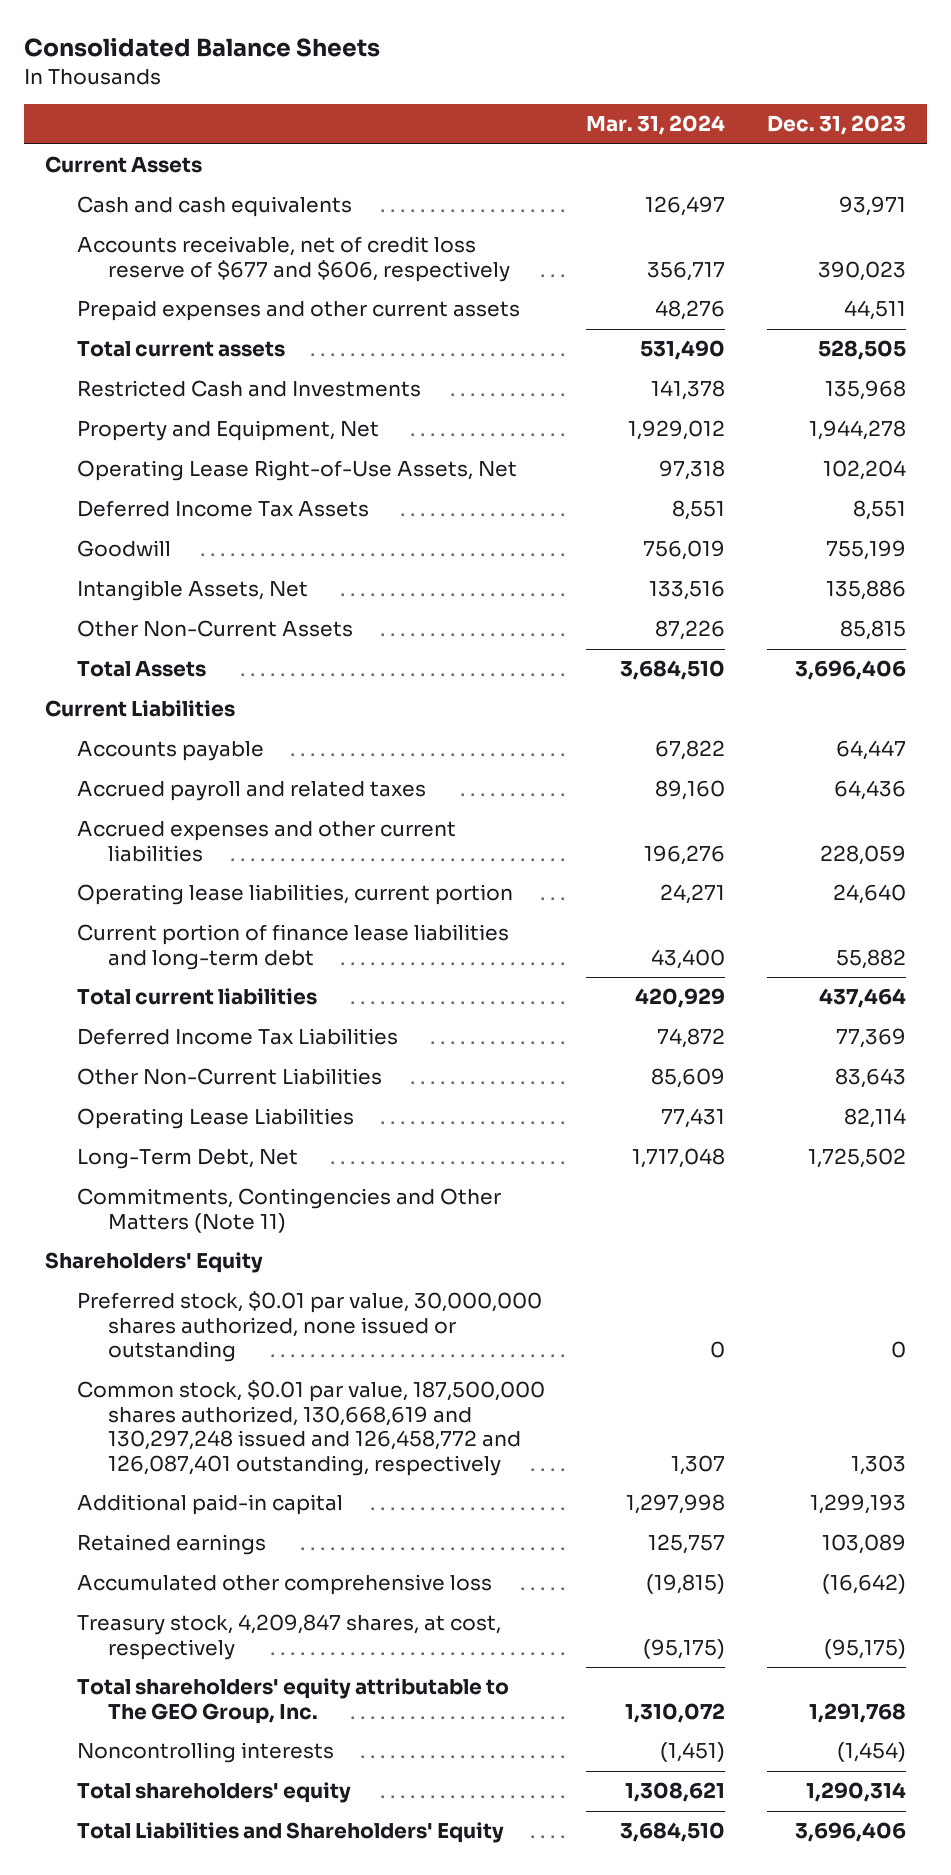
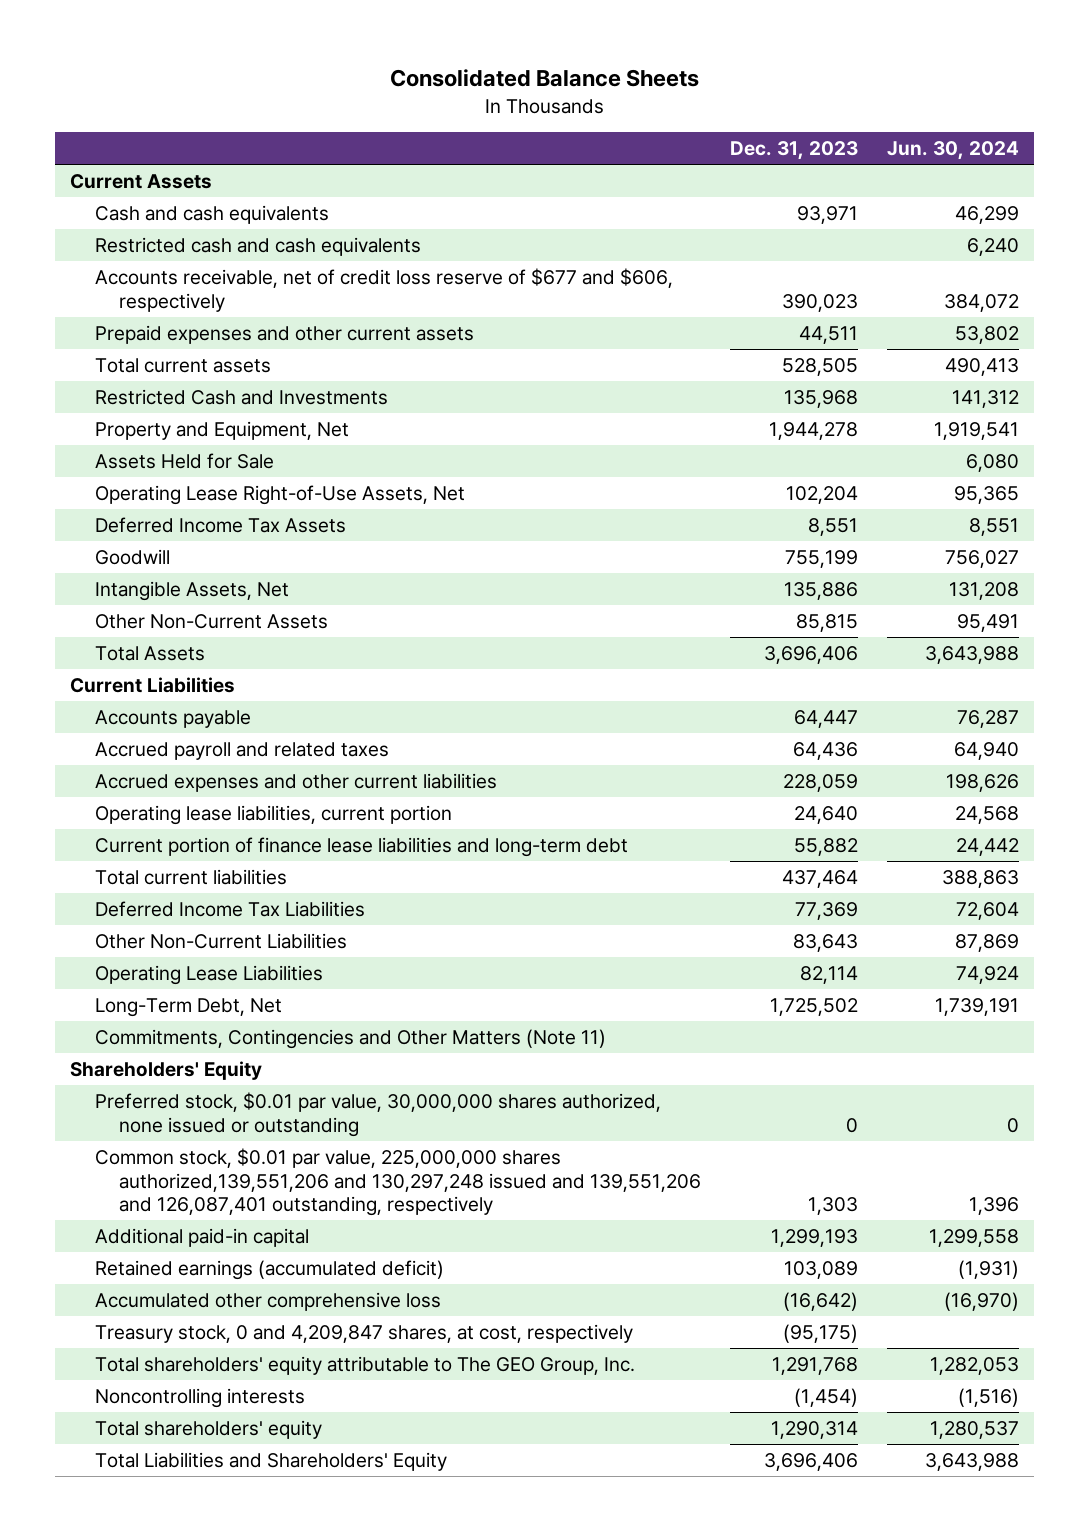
- | Mar. 31, 2024 | Dec. 31, 2023
+ | Dec. 31, 2023 | Jun. 30, 2024
+ Restricted cash and cash equivalents | | 6,240
+ Assets Held for Sale | | 6,080
- Common stock, $0.01 par value, 187,500,000 shares authorized, 130,668,619 and 130,297,248 issued and 126,458,772 and 126,087,401 outstanding, respectively | 1,307 | 1,303
+ Common stock, $0.01 par value, 225,000,000 shares authorized,139,551,206 and 130,297,248 issued and 139,551,206 and 126,087,401 outstanding, respectively | 1,303 | 1,396
- Retained earnings | 125,757 | 103,089
+ Retained earnings (accumulated deficit) | 103,089 | (1,931)
- Treasury stock, 4,209,847 shares, at cost, respectively | (95,175) | (95,175)
+ Treasury stock, 0 and 4,209,847 shares, at cost, respectively | (95,175) |

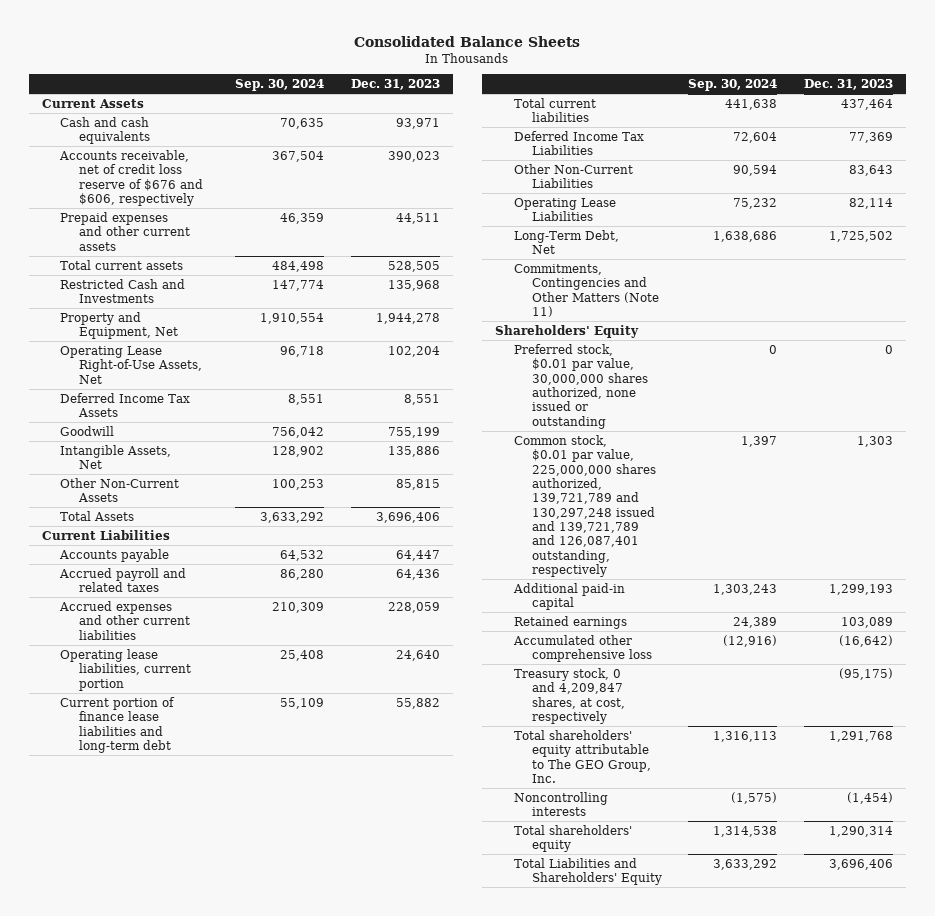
- | Dec. 31, 2023 | Jun. 30, 2024
+ | Sep. 30, 2024 | Dec. 31, 2023
- Restricted cash and cash equivalents | | 6,240
- Accounts receivable, net of credit loss reserve of $677 and $606, respectively | 390,023 | 384,072
+ Accounts receivable, net of credit loss reserve of $676 and $606, respectively | 367,504 | 390,023
- Assets Held for Sale | | 6,080
- Common stock, $0.01 par value, 225,000,000 shares authorized,139,551,206 and 130,297,248 issued and 139,551,206 and 126,087,401 outstanding, respectively | 1,303 | 1,396
+ Common stock, $0.01 par value, 225,000,000 shares authorized, 139,721,789 and 130,297,248 issued and 139,721,789 and 126,087,401 outstanding, respectively | 1,397 | 1,303
- Retained earnings (accumulated deficit) | 103,089 | (1,931)
+ Retained earnings | 24,389 | 103,089

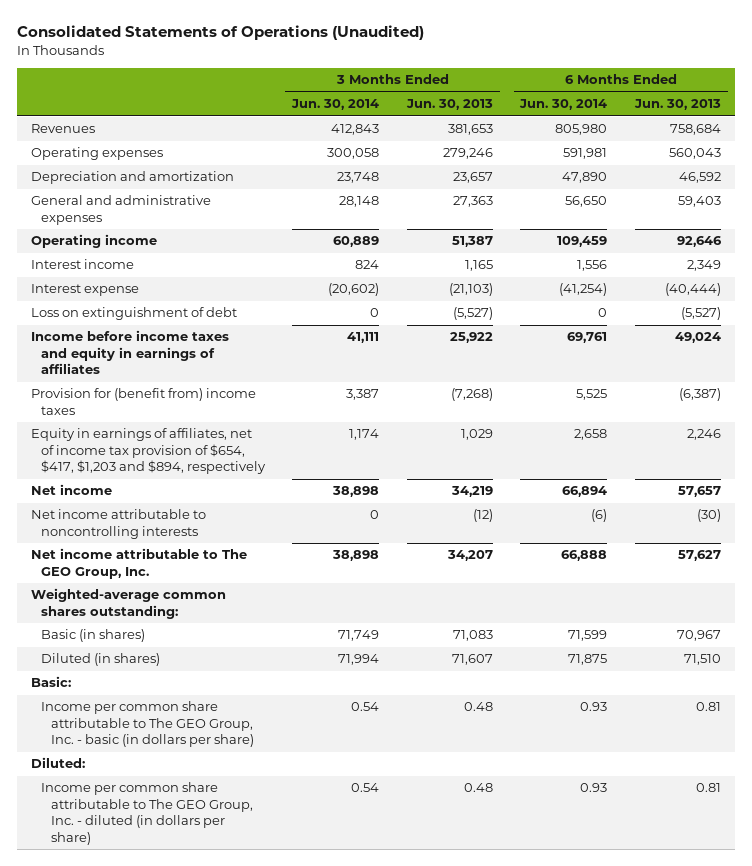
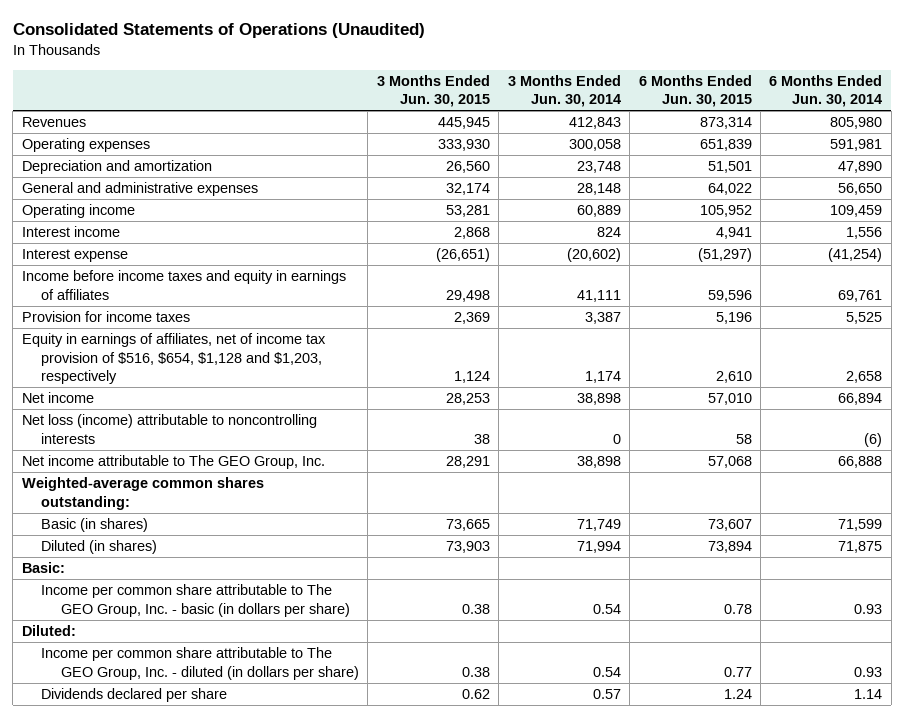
- | 3 Months Ended Jun. 30, 2014 | 3 Months Ended Jun. 30, 2013 | 6 Months Ended Jun. 30, 2014 | 6 Months Ended Jun. 30, 2013
+ | 3 Months Ended Jun. 30, 2015 | 3 Months Ended Jun. 30, 2014 | 6 Months Ended Jun. 30, 2015 | 6 Months Ended Jun. 30, 2014
- Loss on extinguishment of debt | 0 | (5,527) | 0 | (5,527)
- Provision for (benefit from) income taxes | 3,387 | (7,268) | 5,525 | (6,387)
- Equity in earnings of affiliates, net of income tax provision of $654, $417, $1,203 and $894, respectively | 1,174 | 1,029 | 2,658 | 2,246
+ Provision for income taxes | 2,369 | 3,387 | 5,196 | 5,525
+ Equity in earnings of affiliates, net of income tax provision of $516, $654, $1,128 and $1,203, respectively | 1,124 | 1,174 | 2,610 | 2,658
- Net income attributable to noncontrolling interests | 0 | (12) | (6) | (30)
+ Net loss (income) attributable to noncontrolling interests | 38 | 0 | 58 | (6)
+ Dividends declared per share | 0.62 | 0.57 | 1.24 | 1.14

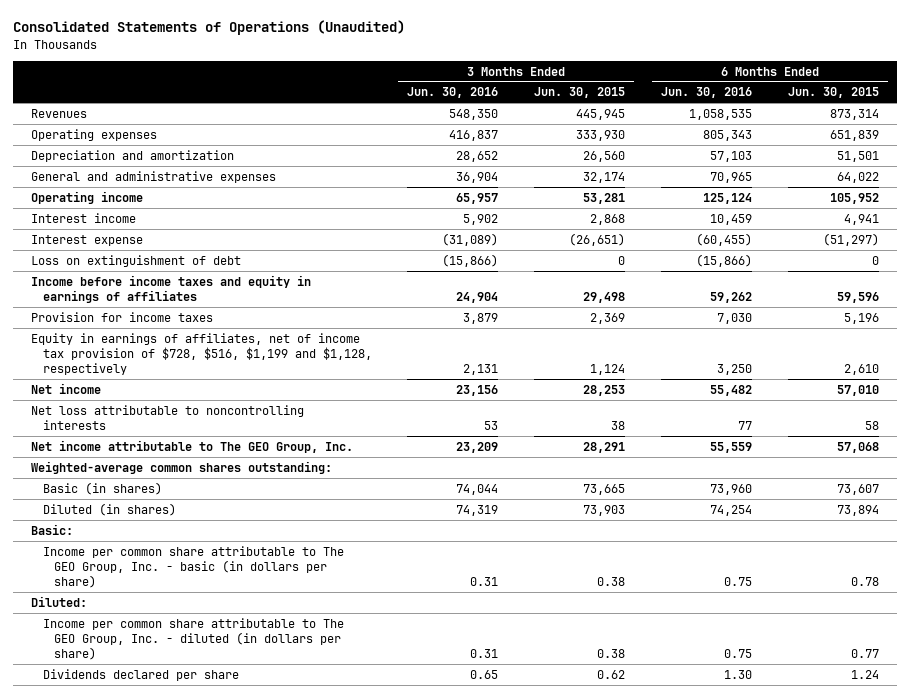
- | 3 Months Ended Jun. 30, 2015 | 3 Months Ended Jun. 30, 2014 | 6 Months Ended Jun. 30, 2015 | 6 Months Ended Jun. 30, 2014
+ | 3 Months Ended Jun. 30, 2016 | 3 Months Ended Jun. 30, 2015 | 6 Months Ended Jun. 30, 2016 | 6 Months Ended Jun. 30, 2015
+ Loss on extinguishment of debt | (15,866) | 0 | (15,866) | 0
- Equity in earnings of affiliates, net of income tax provision of $516, $654, $1,128 and $1,203, respectively | 1,124 | 1,174 | 2,610 | 2,658
+ Equity in earnings of affiliates, net of income tax provision of $728, $516, $1,199 and $1,128, respectively | 2,131 | 1,124 | 3,250 | 2,610
- Net loss (income) attributable to noncontrolling interests | 38 | 0 | 58 | (6)
+ Net loss attributable to noncontrolling interests | 53 | 38 | 77 | 58

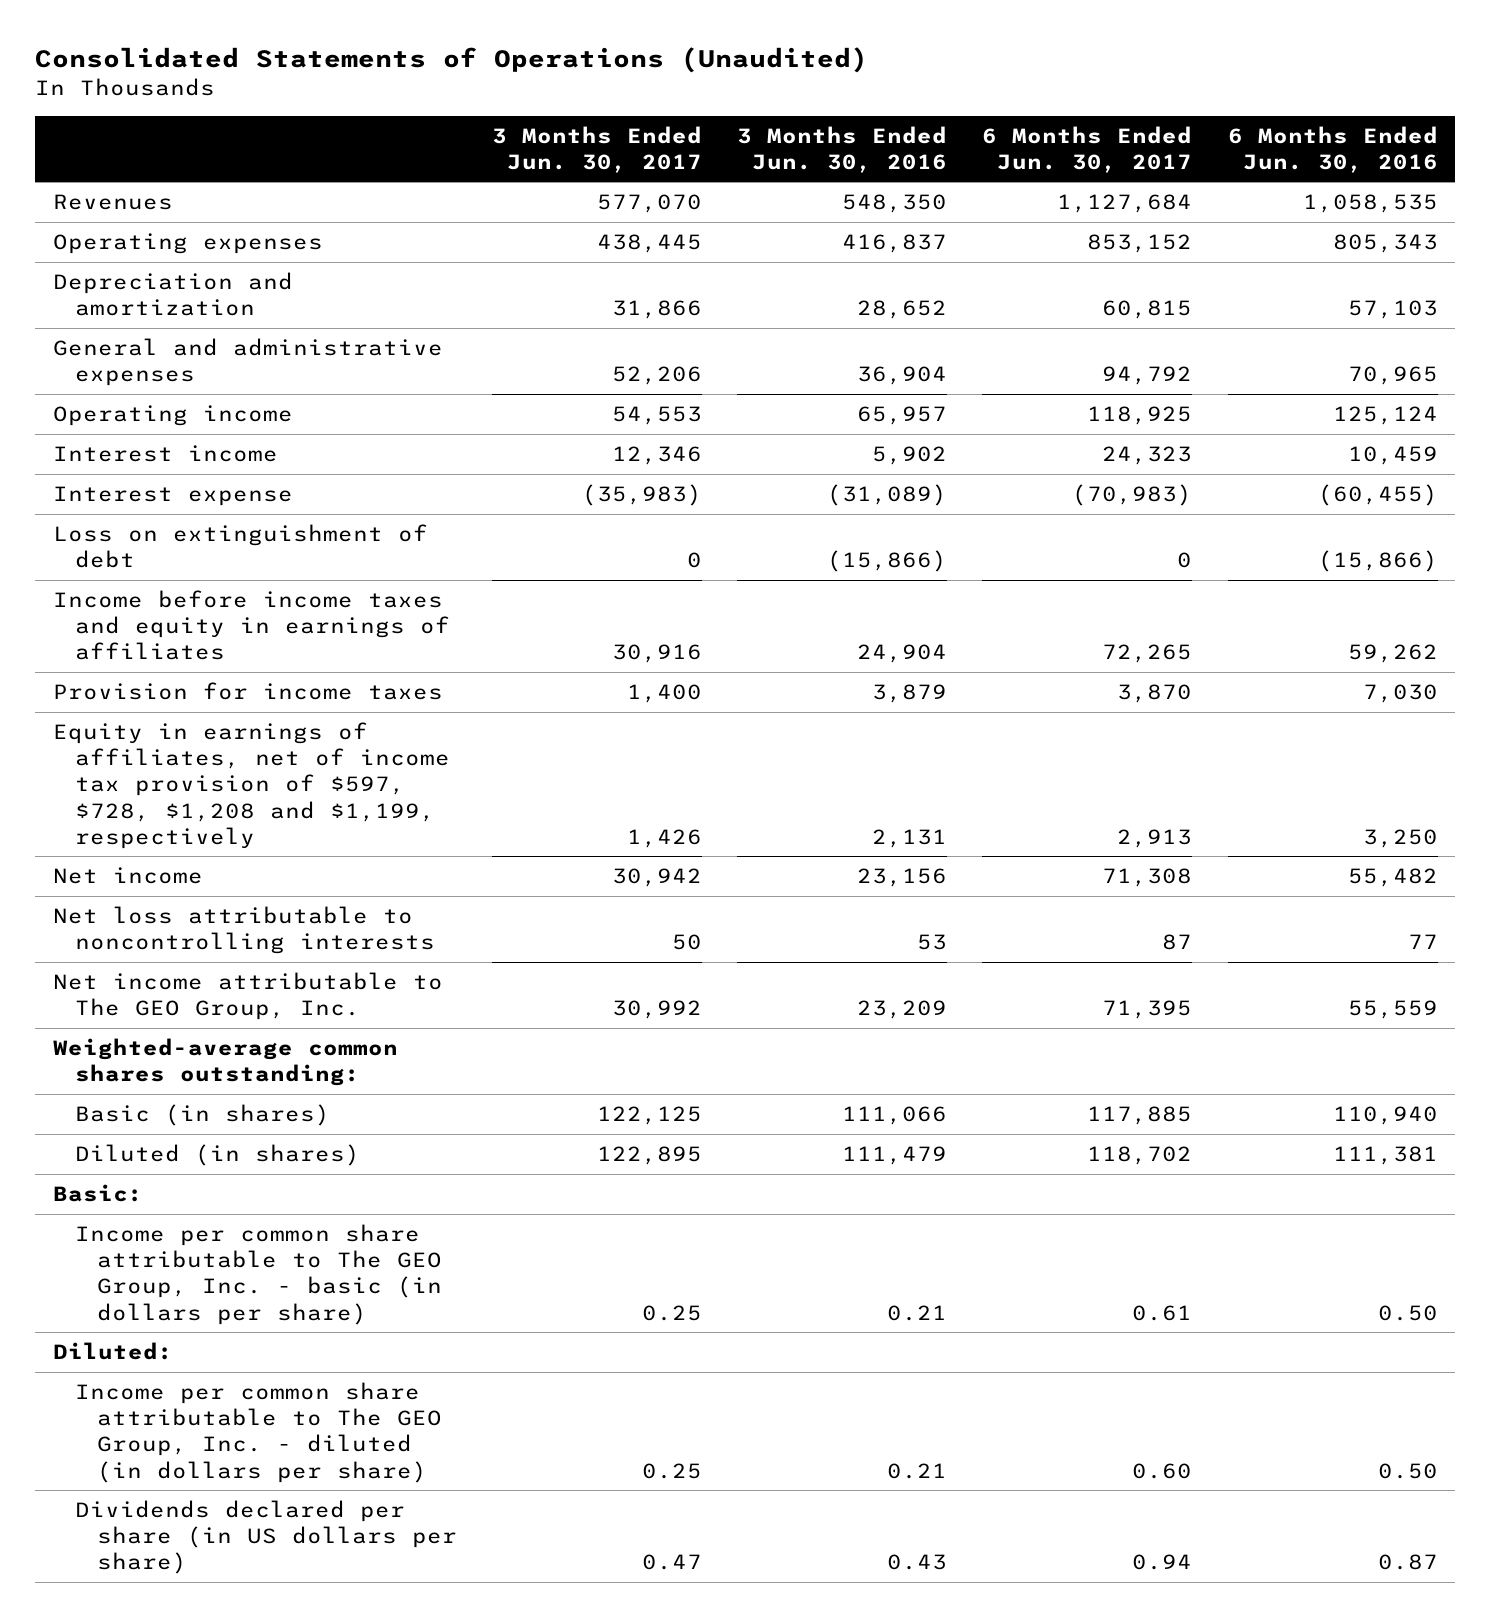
- | 3 Months Ended Jun. 30, 2016 | 3 Months Ended Jun. 30, 2015 | 6 Months Ended Jun. 30, 2016 | 6 Months Ended Jun. 30, 2015
+ | 3 Months Ended Jun. 30, 2017 | 3 Months Ended Jun. 30, 2016 | 6 Months Ended Jun. 30, 2017 | 6 Months Ended Jun. 30, 2016
- Equity in earnings of affiliates, net of income tax provision of $728, $516, $1,199 and $1,128, respectively | 2,131 | 1,124 | 3,250 | 2,610
+ Equity in earnings of affiliates, net of income tax provision of $597, $728, $1,208 and $1,199, respectively | 1,426 | 2,131 | 2,913 | 3,250
- Basic (in shares) | 74,044 | 73,665 | 73,960 | 73,607
- Diluted (in shares) | 74,319 | 73,903 | 74,254 | 73,894
+ Basic (in shares) | 122,125 | 111,066 | 117,885 | 110,940
+ Diluted (in shares) | 122,895 | 111,479 | 118,702 | 111,381
- Income per common share attributable to The GEO Group, Inc. - basic (in dollars per share) | 0.31 | 0.38 | 0.75 | 0.78
+ Income per common share attributable to The GEO Group, Inc. - basic (in dollars per share) | 0.25 | 0.21 | 0.61 | 0.50
- Income per common share attributable to The GEO Group, Inc. - diluted (in dollars per share) | 0.31 | 0.38 | 0.75 | 0.77
- Dividends declared per share | 0.65 | 0.62 | 1.30 | 1.24
+ Income per common share attributable to The GEO Group, Inc. - diluted (in dollars per share) | 0.25 | 0.21 | 0.60 | 0.50
+ Dividends declared per share (in US dollars per share) | 0.47 | 0.43 | 0.94 | 0.87

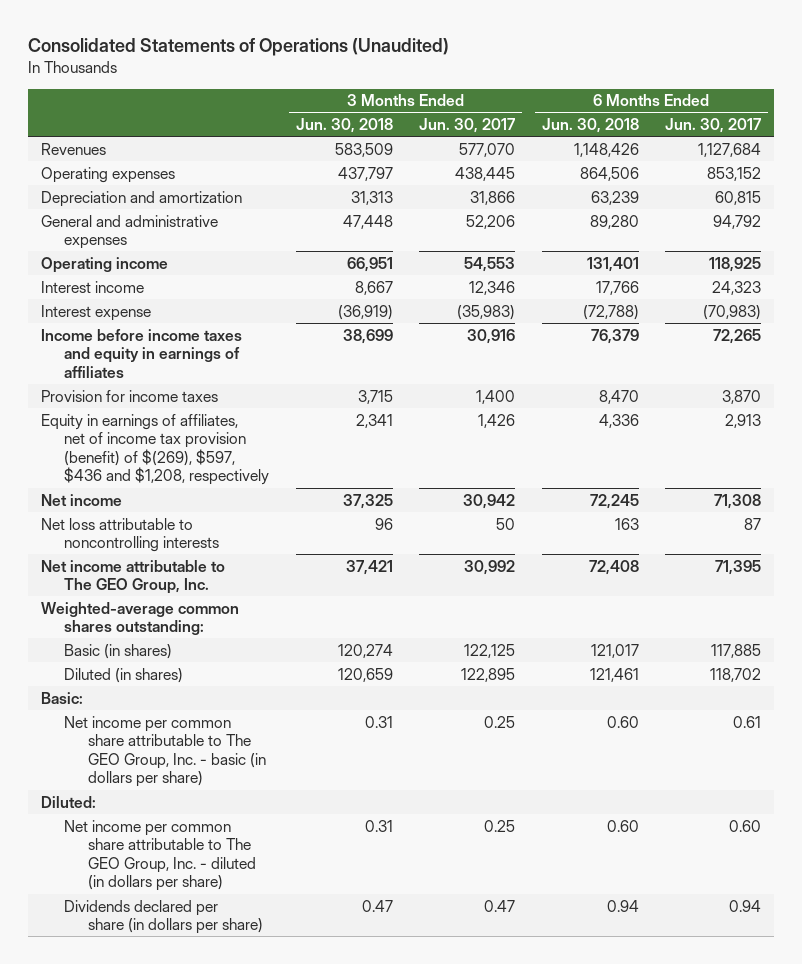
- | 3 Months Ended Jun. 30, 2017 | 3 Months Ended Jun. 30, 2016 | 6 Months Ended Jun. 30, 2017 | 6 Months Ended Jun. 30, 2016
+ | 3 Months Ended Jun. 30, 2018 | 3 Months Ended Jun. 30, 2017 | 6 Months Ended Jun. 30, 2018 | 6 Months Ended Jun. 30, 2017
- Loss on extinguishment of debt | 0 | (15,866) | 0 | (15,866)
- Equity in earnings of affiliates, net of income tax provision of $597, $728, $1,208 and $1,199, respectively | 1,426 | 2,131 | 2,913 | 3,250
+ Equity in earnings of affiliates, net of income tax provision (benefit) of $(269), $597, $436 and $1,208, respectively | 2,341 | 1,426 | 4,336 | 2,913
- Income per common share attributable to The GEO Group, Inc. - basic (in dollars per share) | 0.25 | 0.21 | 0.61 | 0.50
+ Net income per common share attributable to The GEO Group, Inc. - basic (in dollars per share) | 0.31 | 0.25 | 0.60 | 0.61
- Income per common share attributable to The GEO Group, Inc. - diluted (in dollars per share) | 0.25 | 0.21 | 0.60 | 0.50
- Dividends declared per share (in US dollars per share) | 0.47 | 0.43 | 0.94 | 0.87
+ Net income per common share attributable to The GEO Group, Inc. - diluted (in dollars per share) | 0.31 | 0.25 | 0.60 | 0.60
+ Dividends declared per share (in dollars per share) | 0.47 | 0.47 | 0.94 | 0.94

